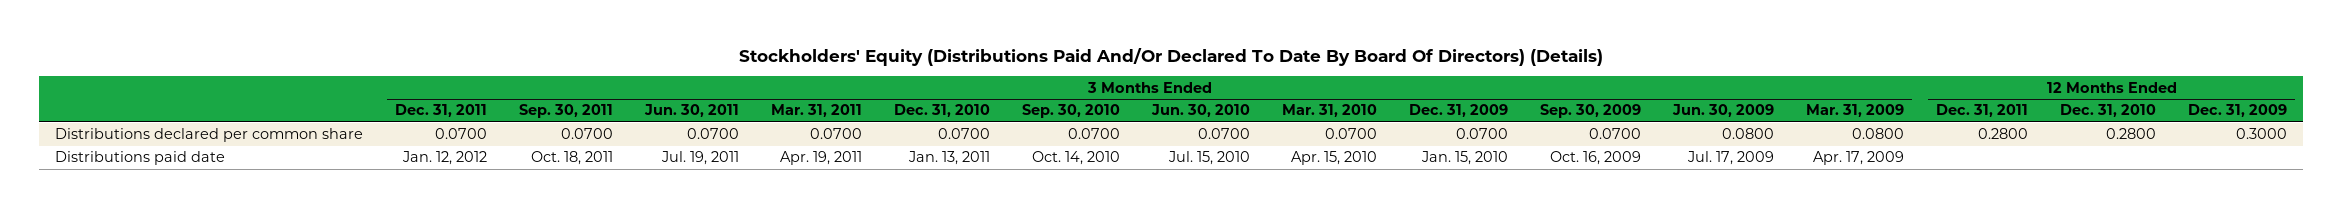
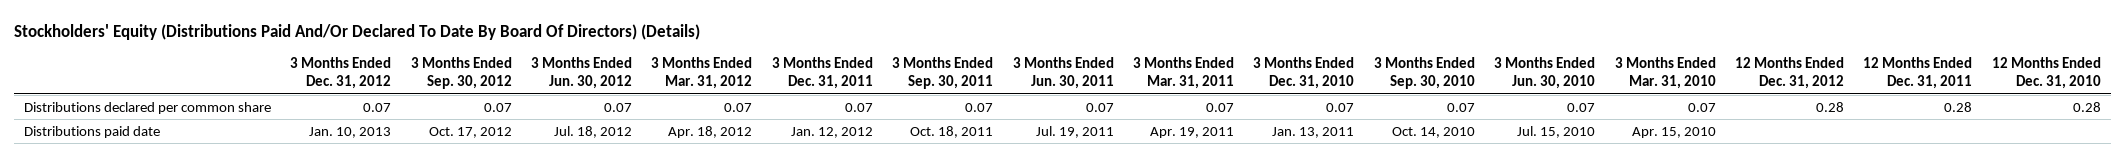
- | 3 Months Ended Dec. 31, 2011 | 3 Months Ended Sep. 30, 2011 | 3 Months Ended Jun. 30, 2011 | 3 Months Ended Mar. 31, 2011 | 3 Months Ended Dec. 31, 2010 | 3 Months Ended Sep. 30, 2010 | 3 Months Ended Jun. 30, 2010 | 3 Months Ended Mar. 31, 2010 | 3 Months Ended Dec. 31, 2009 | 3 Months Ended Sep. 30, 2009 | 3 Months Ended Jun. 30, 2009 | 3 Months Ended Mar. 31, 2009 | 12 Months Ended Dec. 31, 2011 | 12 Months Ended Dec. 31, 2010 | 12 Months Ended Dec. 31, 2009
+ | 3 Months Ended Dec. 31, 2012 | 3 Months Ended Sep. 30, 2012 | 3 Months Ended Jun. 30, 2012 | 3 Months Ended Mar. 31, 2012 | 3 Months Ended Dec. 31, 2011 | 3 Months Ended Sep. 30, 2011 | 3 Months Ended Jun. 30, 2011 | 3 Months Ended Mar. 31, 2011 | 3 Months Ended Dec. 31, 2010 | 3 Months Ended Sep. 30, 2010 | 3 Months Ended Jun. 30, 2010 | 3 Months Ended Mar. 31, 2010 | 12 Months Ended Dec. 31, 2012 | 12 Months Ended Dec. 31, 2011 | 12 Months Ended Dec. 31, 2010
- Distributions declared per common share | 0.0700 | 0.0700 | 0.0700 | 0.0700 | 0.0700 | 0.0700 | 0.0700 | 0.0700 | 0.0700 | 0.0700 | 0.0800 | 0.0800 | 0.2800 | 0.2800 | 0.3000
+ Distributions declared per common share | 0.07 | 0.07 | 0.07 | 0.07 | 0.07 | 0.07 | 0.07 | 0.07 | 0.07 | 0.07 | 0.07 | 0.07 | 0.28 | 0.28 | 0.28

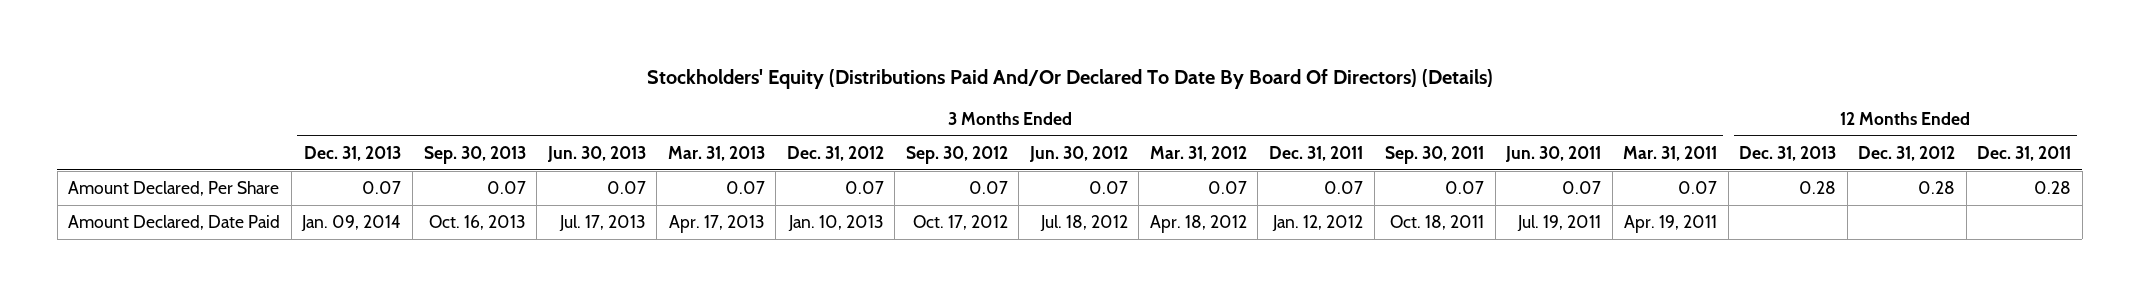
- | 3 Months Ended Dec. 31, 2012 | 3 Months Ended Sep. 30, 2012 | 3 Months Ended Jun. 30, 2012 | 3 Months Ended Mar. 31, 2012 | 3 Months Ended Dec. 31, 2011 | 3 Months Ended Sep. 30, 2011 | 3 Months Ended Jun. 30, 2011 | 3 Months Ended Mar. 31, 2011 | 3 Months Ended Dec. 31, 2010 | 3 Months Ended Sep. 30, 2010 | 3 Months Ended Jun. 30, 2010 | 3 Months Ended Mar. 31, 2010 | 12 Months Ended Dec. 31, 2012 | 12 Months Ended Dec. 31, 2011 | 12 Months Ended Dec. 31, 2010
+ | 3 Months Ended Dec. 31, 2013 | 3 Months Ended Sep. 30, 2013 | 3 Months Ended Jun. 30, 2013 | 3 Months Ended Mar. 31, 2013 | 3 Months Ended Dec. 31, 2012 | 3 Months Ended Sep. 30, 2012 | 3 Months Ended Jun. 30, 2012 | 3 Months Ended Mar. 31, 2012 | 3 Months Ended Dec. 31, 2011 | 3 Months Ended Sep. 30, 2011 | 3 Months Ended Jun. 30, 2011 | 3 Months Ended Mar. 31, 2011 | 12 Months Ended Dec. 31, 2013 | 12 Months Ended Dec. 31, 2012 | 12 Months Ended Dec. 31, 2011
- Distributions declared per common share | 0.07 | 0.07 | 0.07 | 0.07 | 0.07 | 0.07 | 0.07 | 0.07 | 0.07 | 0.07 | 0.07 | 0.07 | 0.28 | 0.28 | 0.28
- Distributions paid date | Jan. 10, 2013 | Oct. 17, 2012 | Jul. 18, 2012 | Apr. 18, 2012 | Jan. 12, 2012 | Oct. 18, 2011 | Jul. 19, 2011 | Apr. 19, 2011 | Jan. 13, 2011 | Oct. 14, 2010 | Jul. 15, 2010 | Apr. 15, 2010 | | |
+ Amount Declared, Per Share | 0.07 | 0.07 | 0.07 | 0.07 | 0.07 | 0.07 | 0.07 | 0.07 | 0.07 | 0.07 | 0.07 | 0.07 | 0.28 | 0.28 | 0.28
+ Amount Declared, Date Paid | Jan. 09, 2014 | Oct. 16, 2013 | Jul. 17, 2013 | Apr. 17, 2013 | Jan. 10, 2013 | Oct. 17, 2012 | Jul. 18, 2012 | Apr. 18, 2012 | Jan. 12, 2012 | Oct. 18, 2011 | Jul. 19, 2011 | Apr. 19, 2011 | | |

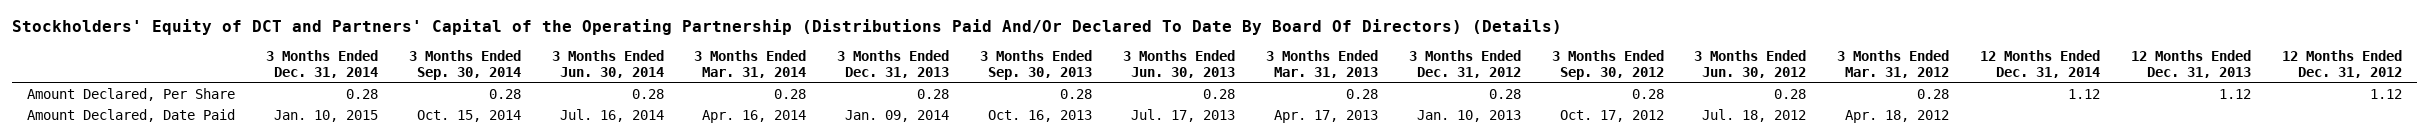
- Stockholders' Equity (Distributions Paid And/Or Declared To Date By Board Of Directors) (Details)
+ Stockholders' Equity of DCT and Partners' Capital of the Operating Partnership (Distributions Paid And/Or Declared To Date By Board Of Directors) (Details)
- | 3 Months Ended Dec. 31, 2013 | 3 Months Ended Sep. 30, 2013 | 3 Months Ended Jun. 30, 2013 | 3 Months Ended Mar. 31, 2013 | 3 Months Ended Dec. 31, 2012 | 3 Months Ended Sep. 30, 2012 | 3 Months Ended Jun. 30, 2012 | 3 Months Ended Mar. 31, 2012 | 3 Months Ended Dec. 31, 2011 | 3 Months Ended Sep. 30, 2011 | 3 Months Ended Jun. 30, 2011 | 3 Months Ended Mar. 31, 2011 | 12 Months Ended Dec. 31, 2013 | 12 Months Ended Dec. 31, 2012 | 12 Months Ended Dec. 31, 2011
+ | 3 Months Ended Dec. 31, 2014 | 3 Months Ended Sep. 30, 2014 | 3 Months Ended Jun. 30, 2014 | 3 Months Ended Mar. 31, 2014 | 3 Months Ended Dec. 31, 2013 | 3 Months Ended Sep. 30, 2013 | 3 Months Ended Jun. 30, 2013 | 3 Months Ended Mar. 31, 2013 | 3 Months Ended Dec. 31, 2012 | 3 Months Ended Sep. 30, 2012 | 3 Months Ended Jun. 30, 2012 | 3 Months Ended Mar. 31, 2012 | 12 Months Ended Dec. 31, 2014 | 12 Months Ended Dec. 31, 2013 | 12 Months Ended Dec. 31, 2012
- Amount Declared, Per Share | 0.07 | 0.07 | 0.07 | 0.07 | 0.07 | 0.07 | 0.07 | 0.07 | 0.07 | 0.07 | 0.07 | 0.07 | 0.28 | 0.28 | 0.28
+ Amount Declared, Per Share | 0.28 | 0.28 | 0.28 | 0.28 | 0.28 | 0.28 | 0.28 | 0.28 | 0.28 | 0.28 | 0.28 | 0.28 | 1.12 | 1.12 | 1.12

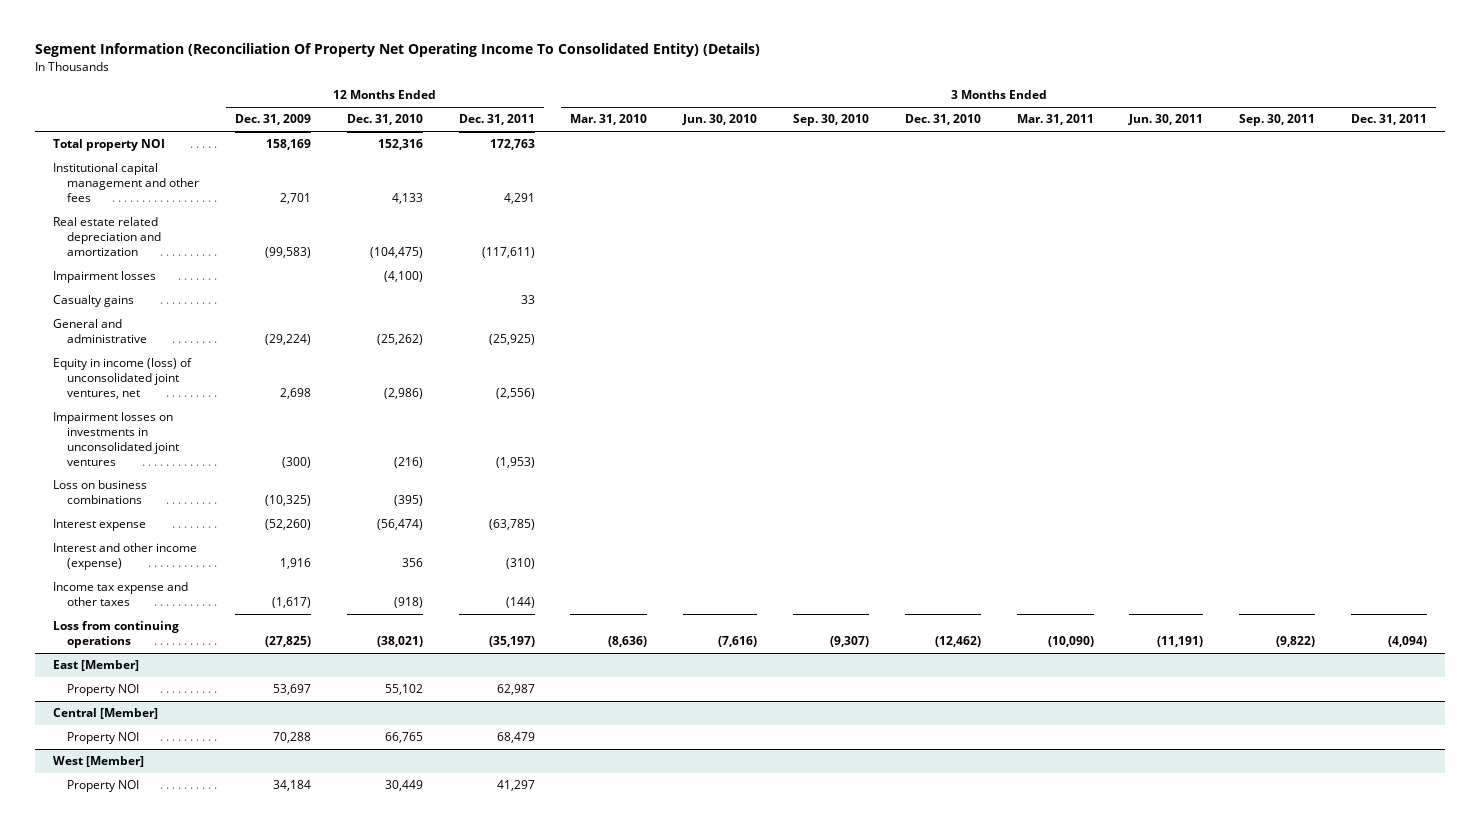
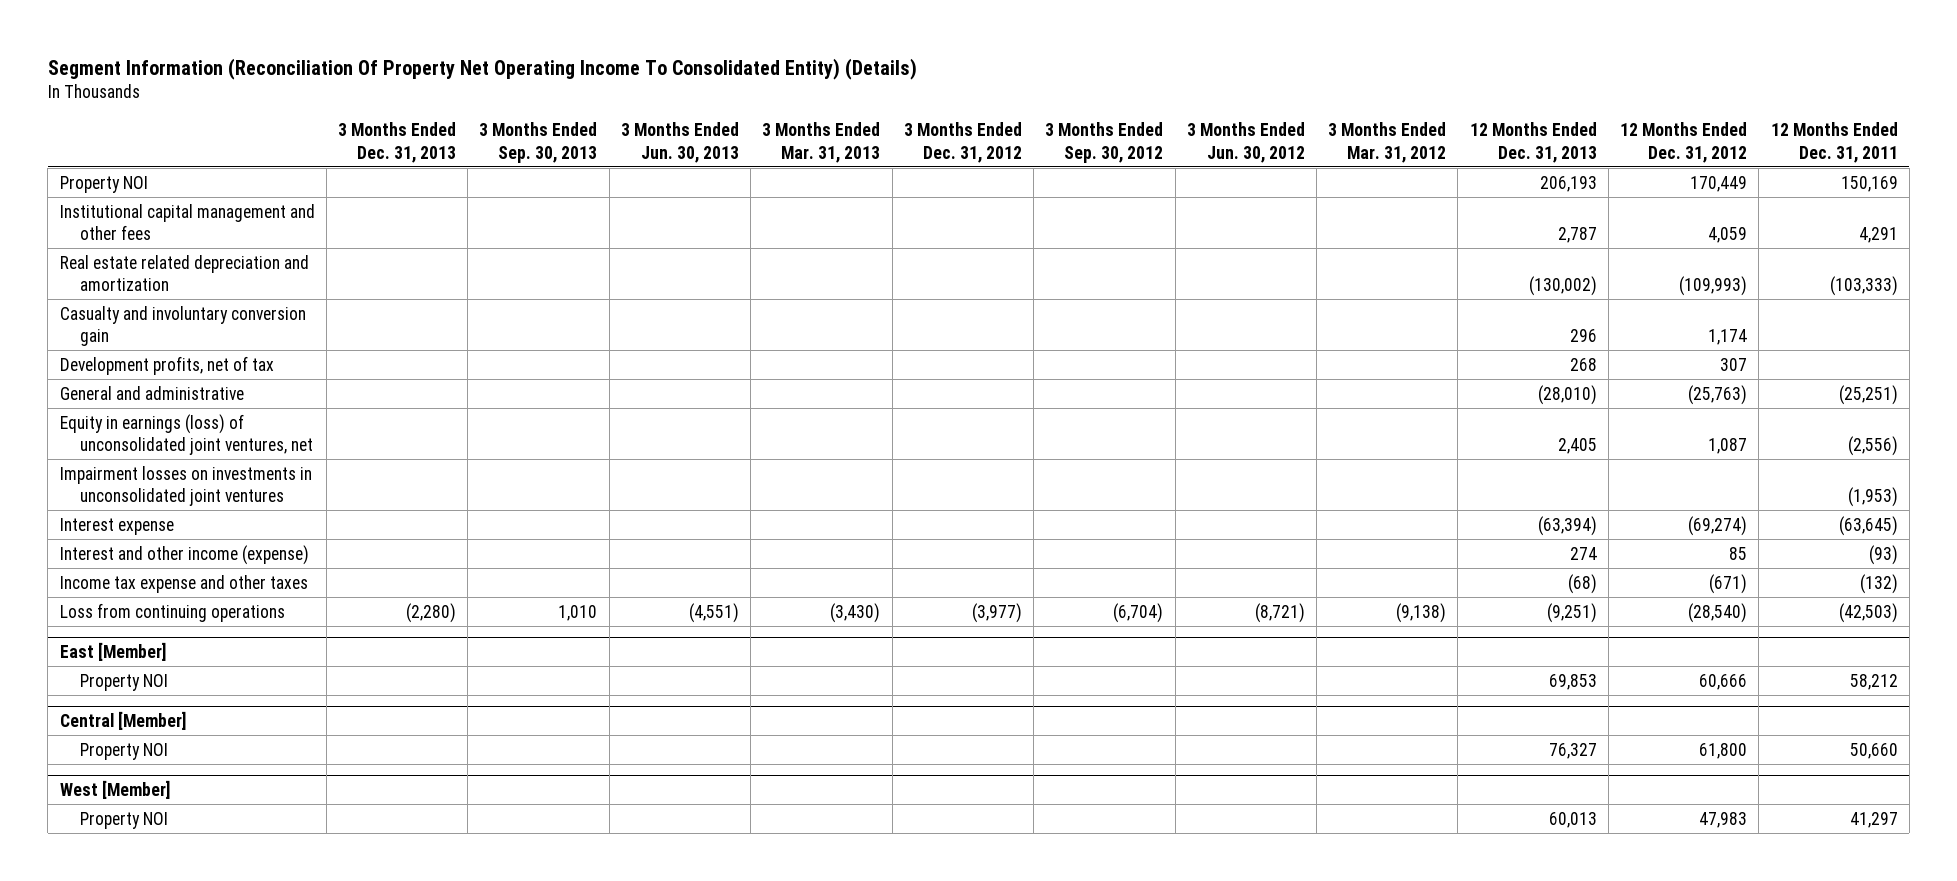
- | 12 Months Ended Dec. 31, 2009 | 12 Months Ended Dec. 31, 2010 | 12 Months Ended Dec. 31, 2011 | 3 Months Ended Mar. 31, 2010 | 3 Months Ended Jun. 30, 2010 | 3 Months Ended Sep. 30, 2010 | 3 Months Ended Dec. 31, 2010 | 3 Months Ended Mar. 31, 2011 | 3 Months Ended Jun. 30, 2011 | 3 Months Ended Sep. 30, 2011 | 3 Months Ended Dec. 31, 2011
+ | 3 Months Ended Dec. 31, 2013 | 3 Months Ended Sep. 30, 2013 | 3 Months Ended Jun. 30, 2013 | 3 Months Ended Mar. 31, 2013 | 3 Months Ended Dec. 31, 2012 | 3 Months Ended Sep. 30, 2012 | 3 Months Ended Jun. 30, 2012 | 3 Months Ended Mar. 31, 2012 | 12 Months Ended Dec. 31, 2013 | 12 Months Ended Dec. 31, 2012 | 12 Months Ended Dec. 31, 2011
- Total property NOI | 158,169 | 152,316 | 172,763 | | | | | | | |
+ Property NOI | | | | | | | | | 206,193 | 170,449 | 150,169
- Real estate related depreciation and amortization | (99,583) | (104,475) | (117,611) | | | | | | | |
- Impairment losses | | (4,100) | | | | | | | | |
- Casualty gains | | | 33 | | | | | | | |
- General and administrative | (29,224) | (25,262) | (25,925) | | | | | | | |
- Equity in income (loss) of unconsolidated joint ventures, net | 2,698 | (2,986) | (2,556) | | | | | | | |
+ Real estate related depreciation and amortization | | | | | | | | | (130,002) | (109,993) | (103,333)
+ Casualty and involuntary conversion gain | | | | | | | | | 296 | 1,174 |
+ Development profits, net of tax | | | | | | | | | 268 | 307 |
+ General and administrative | | | | | | | | | (28,010) | (25,763) | (25,251)
+ Equity in earnings (loss) of unconsolidated joint ventures, net | | | | | | | | | 2,405 | 1,087 | (2,556)
- Loss on business combinations | (10,325) | (395) | | | | | | | | |
- Interest expense | (52,260) | (56,474) | (63,785) | | | | | | | |
- Interest and other income (expense) | 1,916 | 356 | (310) | | | | | | | |
- Income tax expense and other taxes | (1,617) | (918) | (144) | | | | | | | |
- Loss from continuing operations | (27,825) | (38,021) | (35,197) | (8,636) | (7,616) | (9,307) | (12,462) | (10,090) | (11,191) | (9,822) | (4,094)
+ Interest expense | | | | | | | | | (63,394) | (69,274) | (63,645)
+ Interest and other income (expense) | | | | | | | | | 274 | 85 | (93)
+ Income tax expense and other taxes | | | | | | | | | (68) | (671) | (132)
+ Loss from continuing operations | (2,280) | 1,010 | (4,551) | (3,430) | (3,977) | (6,704) | (8,721) | (9,138) | (9,251) | (28,540) | (42,503)
@ East [Member]
- Property NOI | 53,697 | 55,102 | 62,987 | | | | | | | |
+ Property NOI | | | | | | | | | 69,853 | 60,666 | 58,212
@ Central [Member]
- Property NOI | 70,288 | 66,765 | 68,479 | | | | | | | |
+ Property NOI | | | | | | | | | 76,327 | 61,800 | 50,660

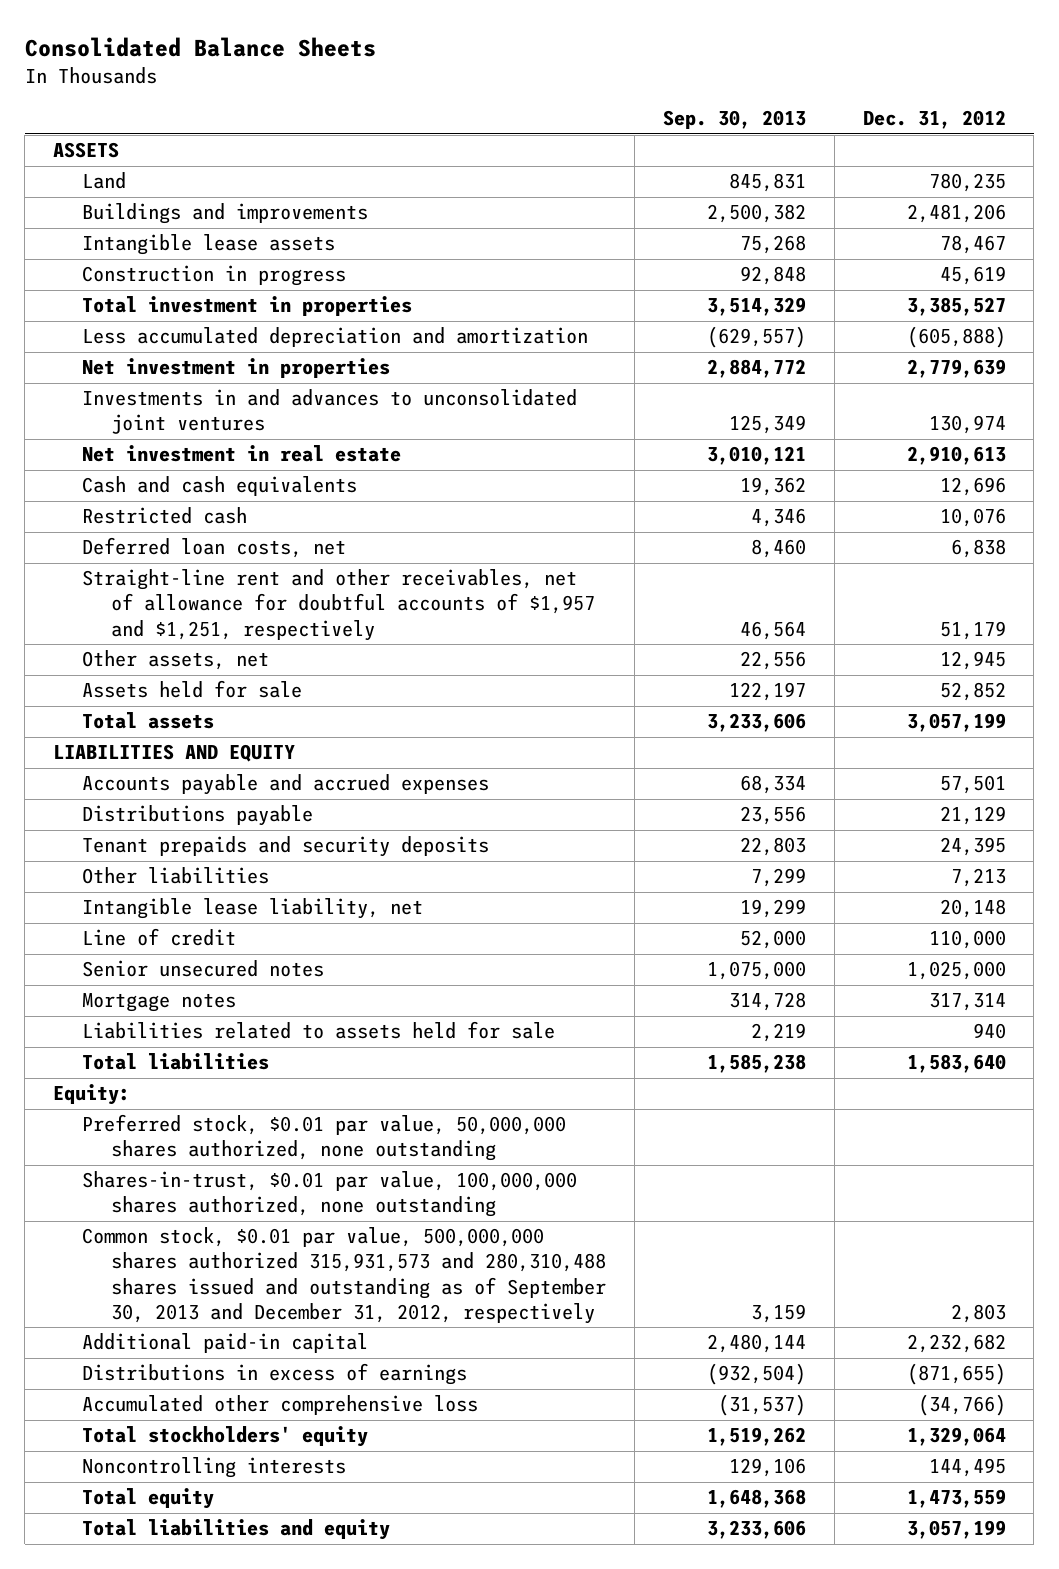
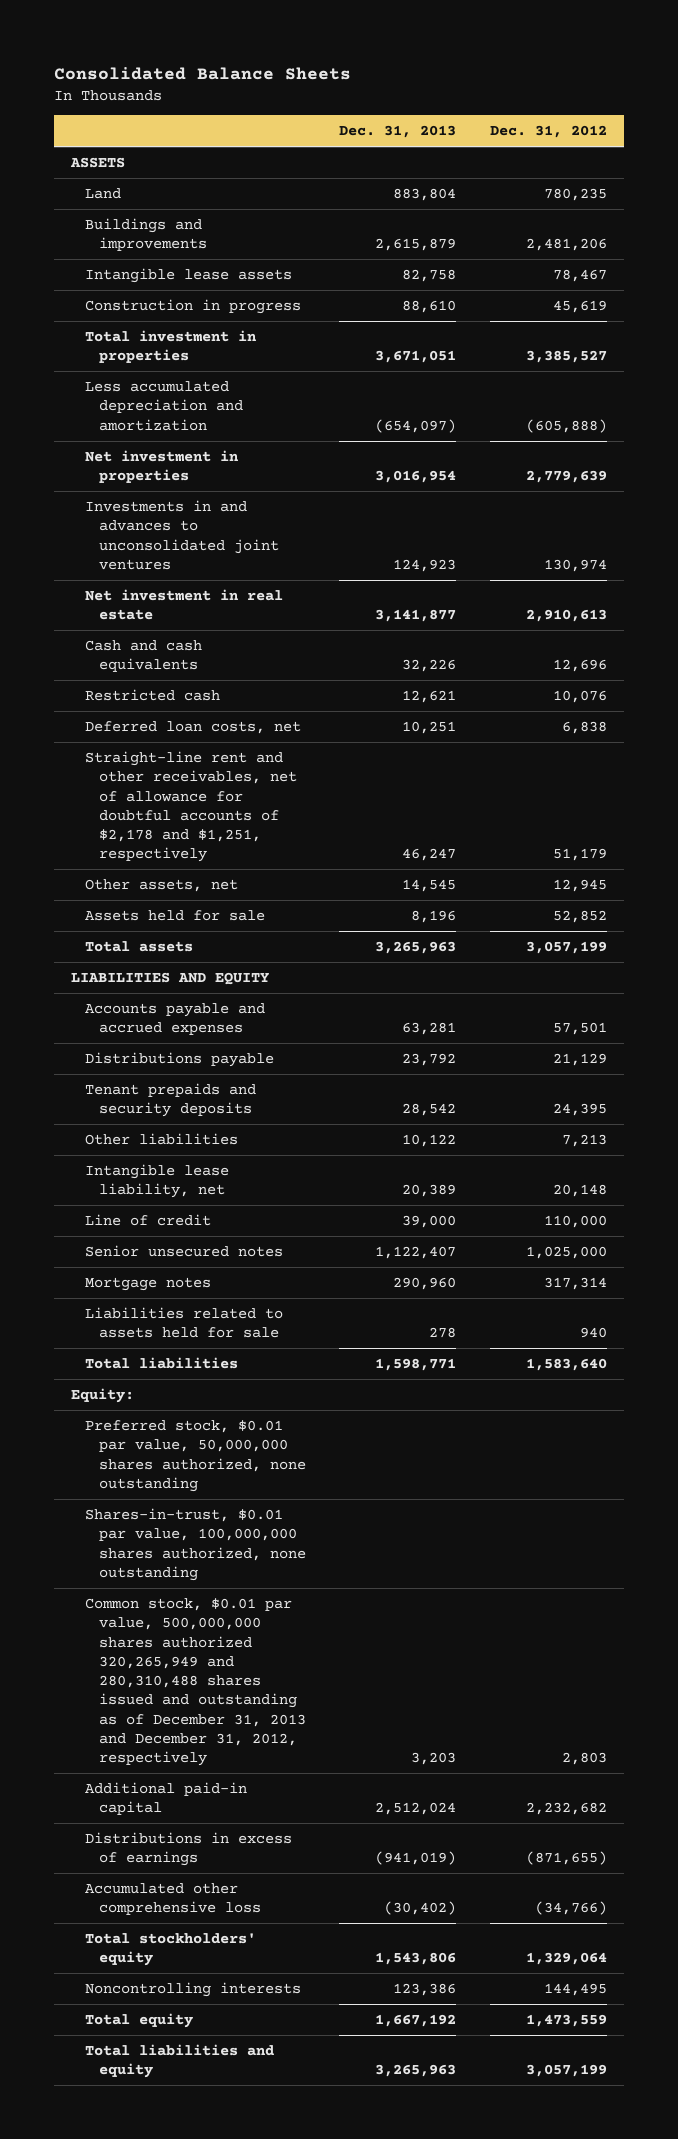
- | Sep. 30, 2013 | Dec. 31, 2012
+ | Dec. 31, 2013 | Dec. 31, 2012
- Straight-line rent and other receivables, net of allowance for doubtful accounts of $1,957 and $1,251, respectively | 46,564 | 51,179
+ Straight-line rent and other receivables, net of allowance for doubtful accounts of $2,178 and $1,251, respectively | 46,247 | 51,179
- Common stock, $0.01 par value, 500,000,000 shares authorized 315,931,573 and 280,310,488 shares issued and outstanding as of September 30, 2013 and December 31, 2012, respectively | 3,159 | 2,803
+ Common stock, $0.01 par value, 500,000,000 shares authorized 320,265,949 and 280,310,488 shares issued and outstanding as of December 31, 2013 and December 31, 2012, respectively | 3,203 | 2,803

